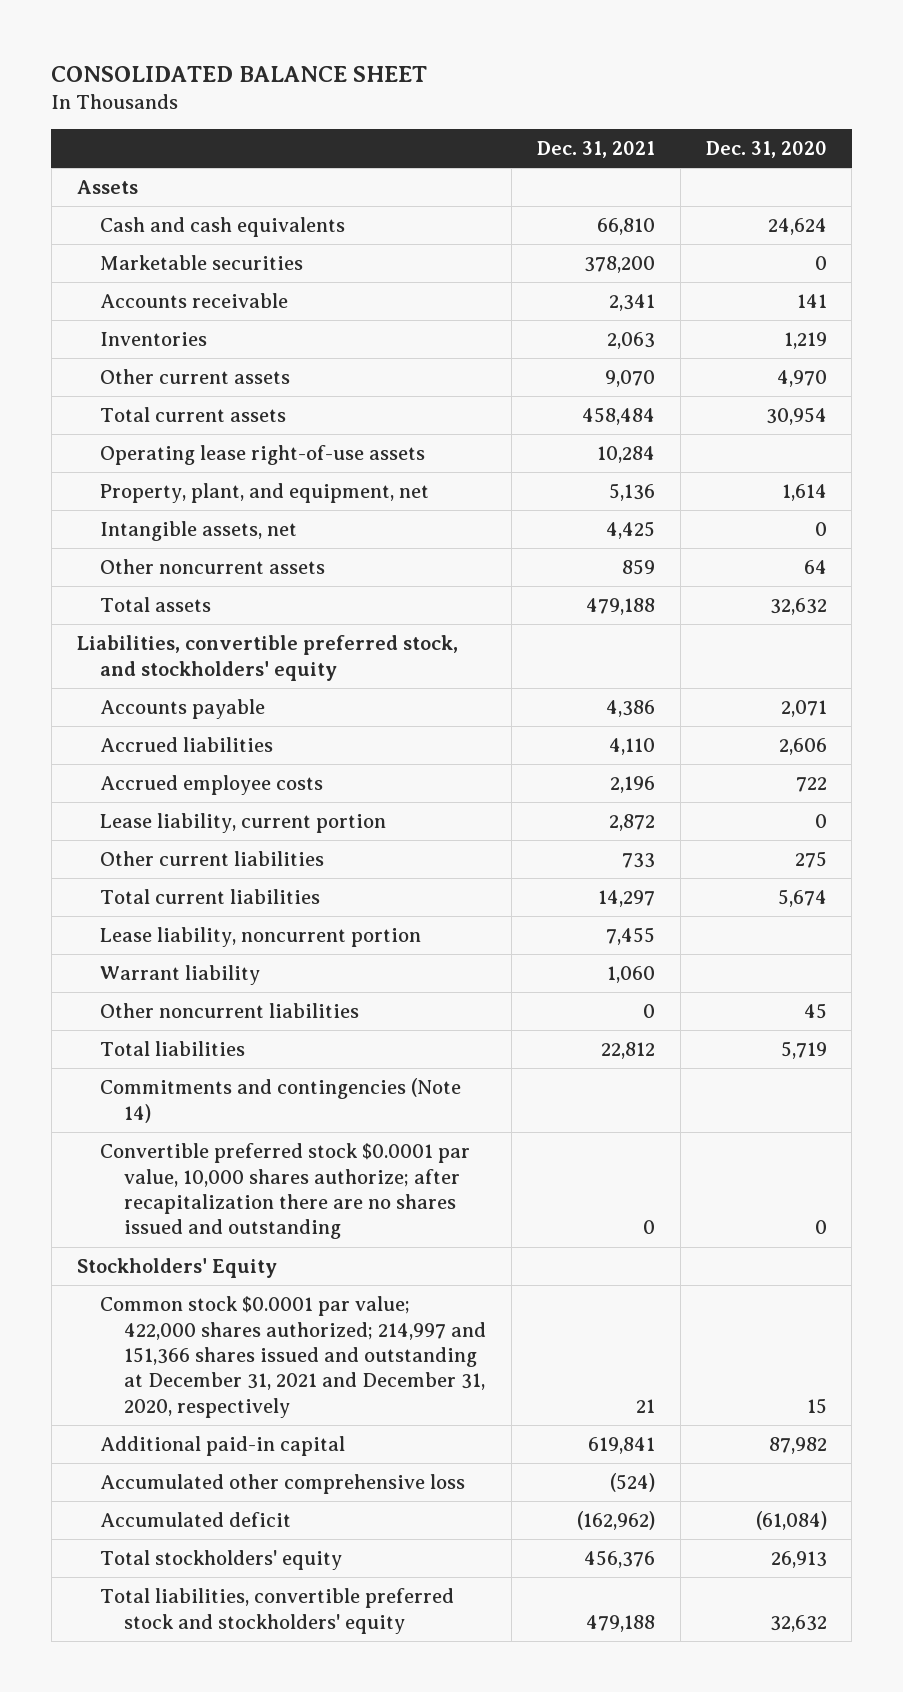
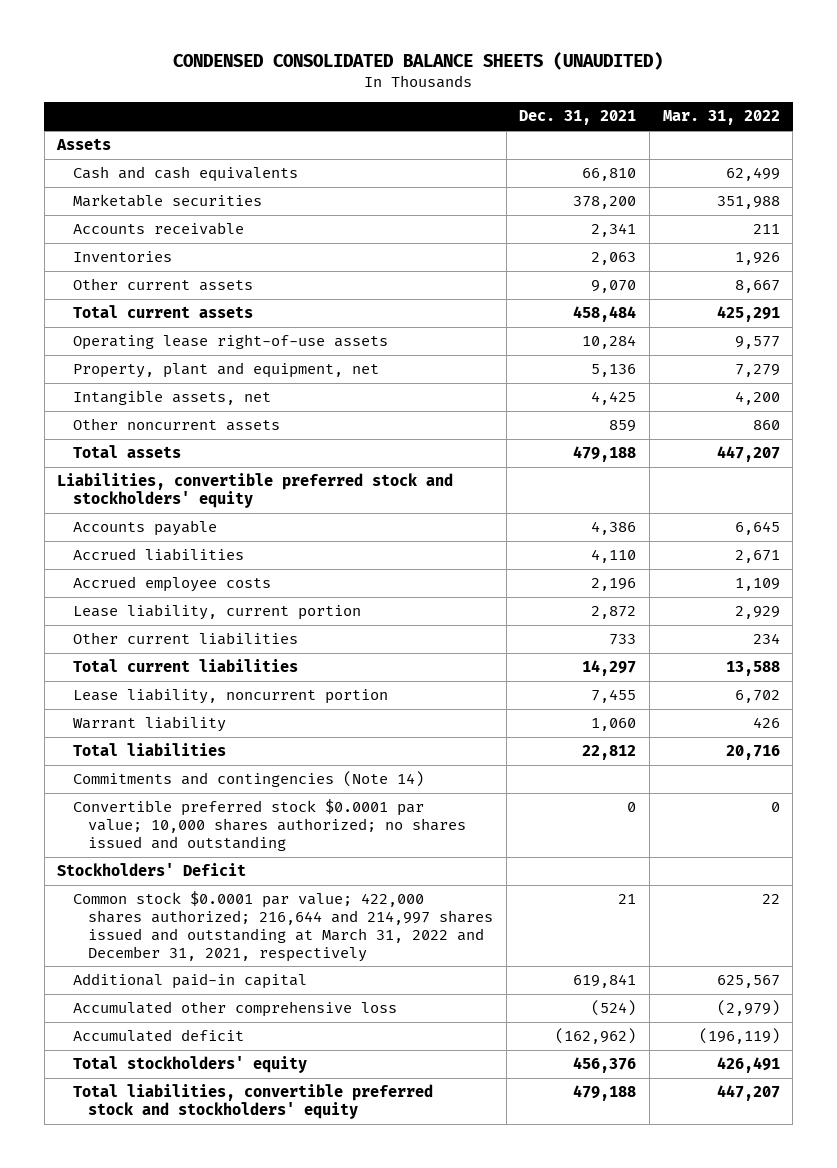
- CONSOLIDATED BALANCE SHEET
+ CONDENSED CONSOLIDATED BALANCE SHEETS (UNAUDITED)
- | Dec. 31, 2021 | Dec. 31, 2020
+ | Dec. 31, 2021 | Mar. 31, 2022
- Property, plant, and equipment, net | 5,136 | 1,614
+ Property, plant and equipment, net | 5,136 | 7,279
- Liabilities, convertible preferred stock, and stockholders' equity
+ Liabilities, convertible preferred stock and stockholders' equity
- Other noncurrent liabilities | 0 | 45
- Convertible preferred stock $0.0001 par value, 10,000 shares authorize; after recapitalization there are no shares issued and outstanding | 0 | 0
- Stockholders' Equity
- Common stock $0.0001 par value; 422,000 shares authorized; 214,997 and 151,366 shares issued and outstanding at December 31, 2021 and December 31, 2020, respectively | 21 | 15
+ Convertible preferred stock $0.0001 par value; 10,000 shares authorized; no shares issued and outstanding | 0 | 0
+ Stockholders' Deficit
+ Common stock $0.0001 par value; 422,000 shares authorized; 216,644 and 214,997 shares issued and outstanding at March 31, 2022 and December 31, 2021, respectively | 21 | 22

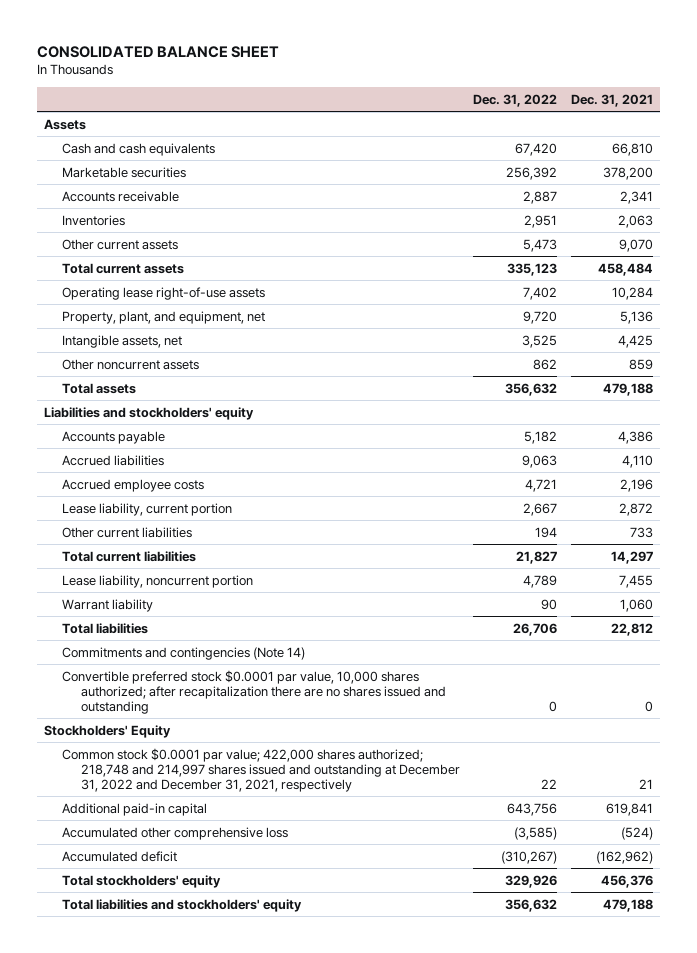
- CONDENSED CONSOLIDATED BALANCE SHEETS (UNAUDITED)
+ CONSOLIDATED BALANCE SHEET
- | Dec. 31, 2021 | Mar. 31, 2022
+ | Dec. 31, 2022 | Dec. 31, 2021
- Property, plant and equipment, net | 5,136 | 7,279
+ Property, plant, and equipment, net | 9,720 | 5,136
- Liabilities, convertible preferred stock and stockholders' equity
+ Liabilities and stockholders' equity
- Convertible preferred stock $0.0001 par value; 10,000 shares authorized; no shares issued and outstanding | 0 | 0
- Stockholders' Deficit
- Common stock $0.0001 par value; 422,000 shares authorized; 216,644 and 214,997 shares issued and outstanding at March 31, 2022 and December 31, 2021, respectively | 21 | 22
+ Convertible preferred stock $0.0001 par value, 10,000 shares authorized; after recapitalization there are no shares issued and outstanding | 0 | 0
+ Stockholders' Equity
+ Common stock $0.0001 par value; 422,000 shares authorized; 218,748 and 214,997 shares issued and outstanding at December 31, 2022 and December 31, 2021, respectively | 22 | 21
- Total liabilities, convertible preferred stock and stockholders' equity | 479,188 | 447,207
+ Total liabilities and stockholders' equity | 356,632 | 479,188

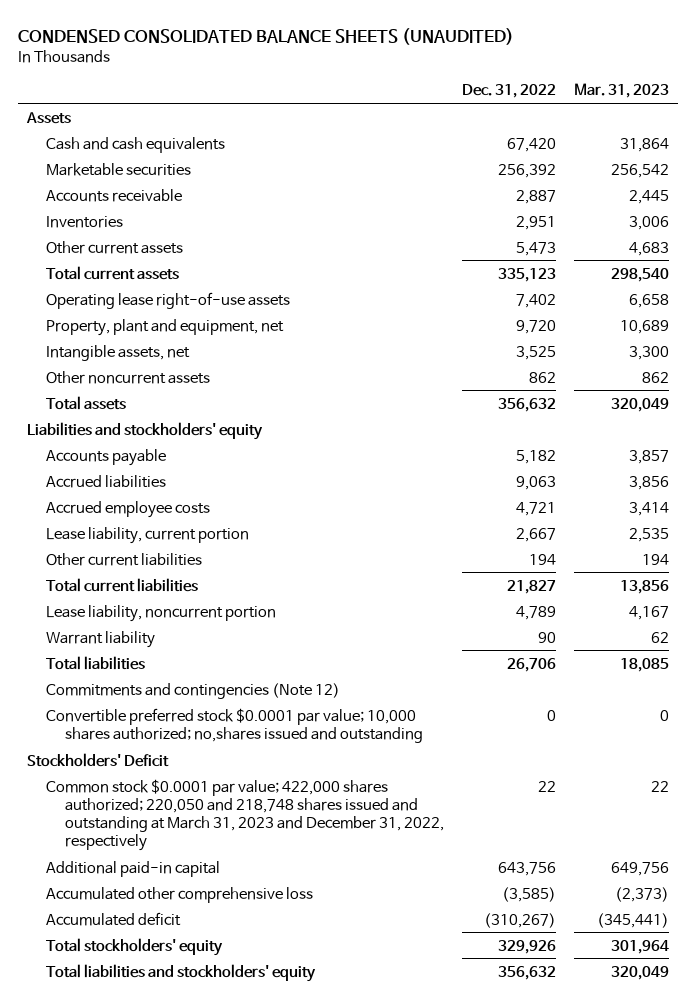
- CONSOLIDATED BALANCE SHEET
+ CONDENSED CONSOLIDATED BALANCE SHEETS (UNAUDITED)
- | Dec. 31, 2022 | Dec. 31, 2021
+ | Dec. 31, 2022 | Mar. 31, 2023
- Property, plant, and equipment, net | 9,720 | 5,136
+ Property, plant and equipment, net | 9,720 | 10,689
- Commitments and contingencies (Note 14)
- Convertible preferred stock $0.0001 par value, 10,000 shares authorized; after recapitalization there are no shares issued and outstanding | 0 | 0
- Stockholders' Equity
- Common stock $0.0001 par value; 422,000 shares authorized; 218,748 and 214,997 shares issued and outstanding at December 31, 2022 and December 31, 2021, respectively | 22 | 21
+ Commitments and contingencies (Note 12)
+ Convertible preferred stock $0.0001 par value; 10,000 shares authorized; no,shares issued and outstanding | 0 | 0
+ Stockholders' Deficit
+ Common stock $0.0001 par value; 422,000 shares authorized; 220,050 and 218,748 shares issued and outstanding at March 31, 2023 and December 31, 2022, respectively | 22 | 22

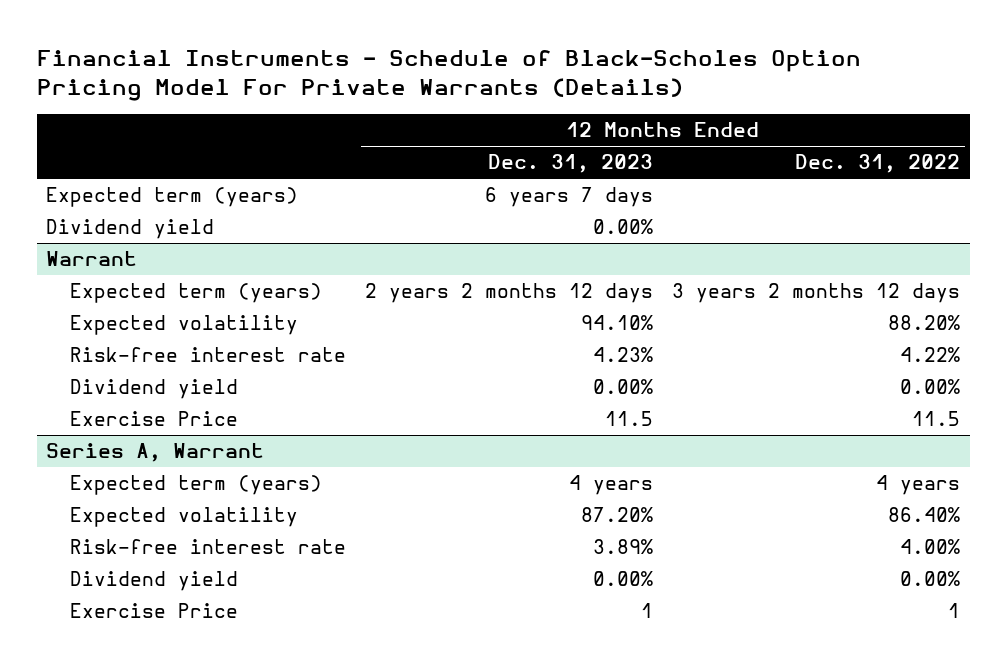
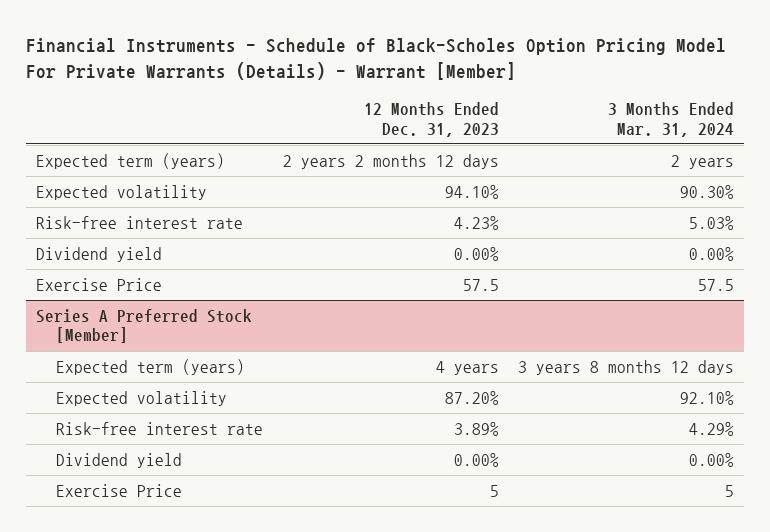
- Financial Instruments - Schedule of Black-Scholes Option Pricing Model For Private Warrants (Details)
+ Financial Instruments - Schedule of Black-Scholes Option Pricing Model For Private Warrants (Details) - Warrant [Member]
- | 12 Months Ended Dec. 31, 2023 | 12 Months Ended Dec. 31, 2022
+ | 12 Months Ended Dec. 31, 2023 | 3 Months Ended Mar. 31, 2024
- Expected term (years) | 6 years 7 days |
- Dividend yield | 0.00% |
- Warrant
- Exercise Price | 11.5 | 11.5
- Series A, Warrant
+ Exercise Price | 57.5 | 57.5
+ Series A Preferred Stock [Member]
- Exercise Price | 1 | 1
+ Exercise Price | 5 | 5

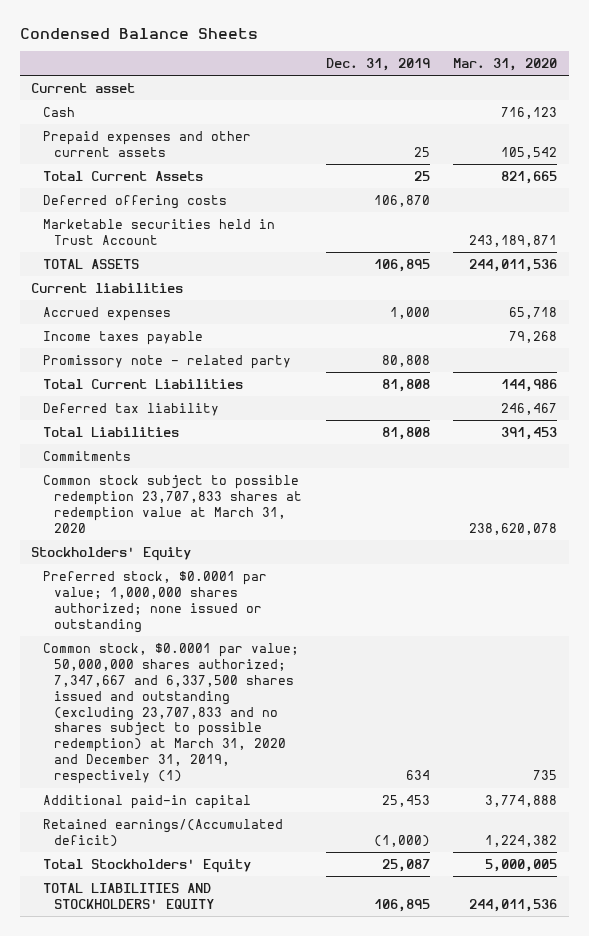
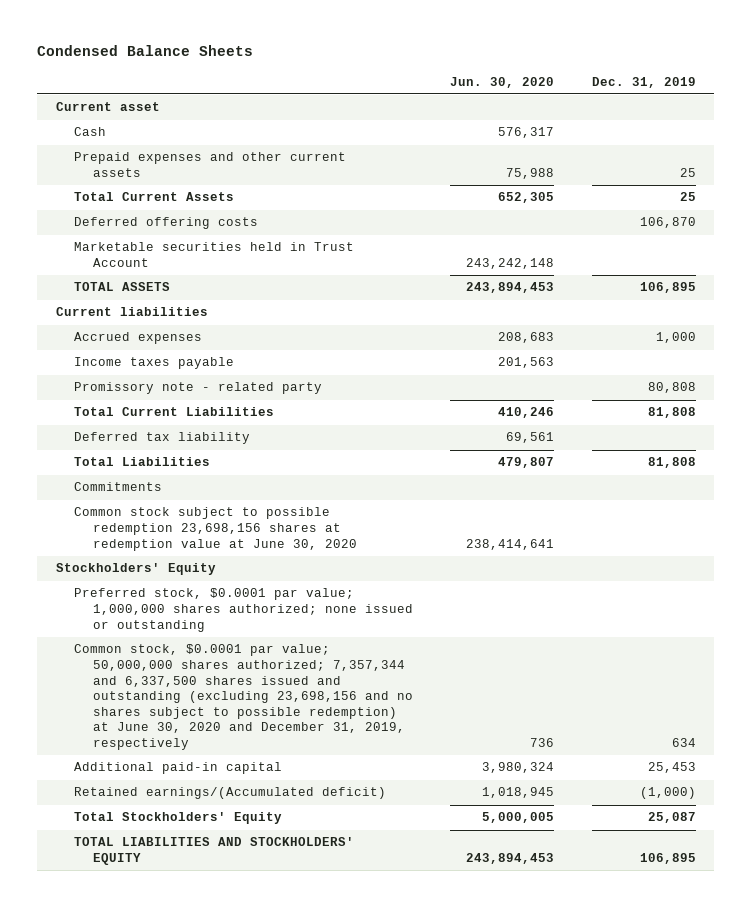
- | Dec. 31, 2019 | Mar. 31, 2020
+ | Jun. 30, 2020 | Dec. 31, 2019
- Common stock subject to possible redemption 23,707,833 shares at redemption value at March 31, 2020 | | 238,620,078
+ Common stock subject to possible redemption 23,698,156 shares at redemption value at June 30, 2020 | 238,414,641 |
- Common stock, $0.0001 par value; 50,000,000 shares authorized; 7,347,667 and 6,337,500 shares issued and outstanding (excluding 23,707,833 and no shares subject to possible redemption) at March 31, 2020 and December 31, 2019, respectively (1) | 634 | 735
+ Common stock, $0.0001 par value; 50,000,000 shares authorized; 7,357,344 and 6,337,500 shares issued and outstanding (excluding 23,698,156 and no shares subject to possible redemption) at June 30, 2020 and December 31, 2019, respectively | 736 | 634

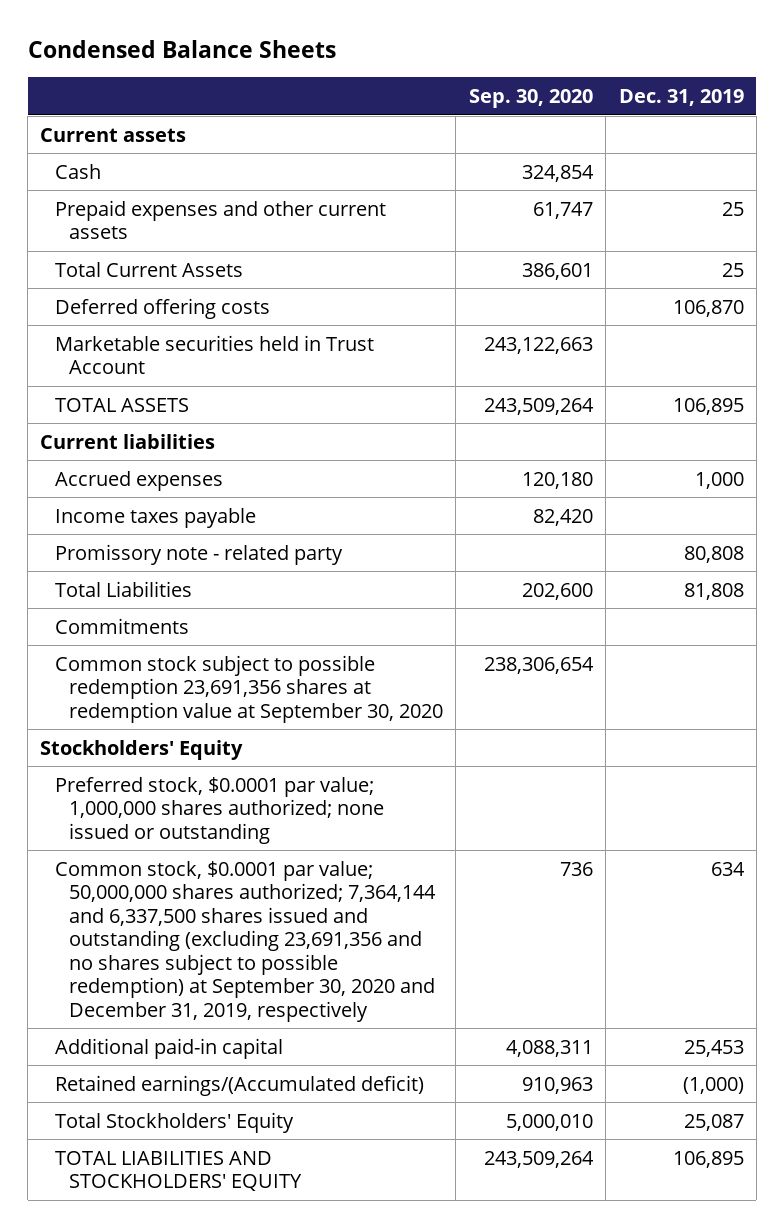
- | Jun. 30, 2020 | Dec. 31, 2019
+ | Sep. 30, 2020 | Dec. 31, 2019
- Current asset
+ Current assets
- Total Current Liabilities | 410,246 | 81,808
- Deferred tax liability | 69,561 |
- Common stock subject to possible redemption 23,698,156 shares at redemption value at June 30, 2020 | 238,414,641 |
+ Common stock subject to possible redemption 23,691,356 shares at redemption value at September 30, 2020 | 238,306,654 |
- Common stock, $0.0001 par value; 50,000,000 shares authorized; 7,357,344 and 6,337,500 shares issued and outstanding (excluding 23,698,156 and no shares subject to possible redemption) at June 30, 2020 and December 31, 2019, respectively | 736 | 634
+ Common stock, $0.0001 par value; 50,000,000 shares authorized; 7,364,144 and 6,337,500 shares issued and outstanding (excluding 23,691,356 and no shares subject to possible redemption) at September 30, 2020 and December 31, 2019, respectively | 736 | 634

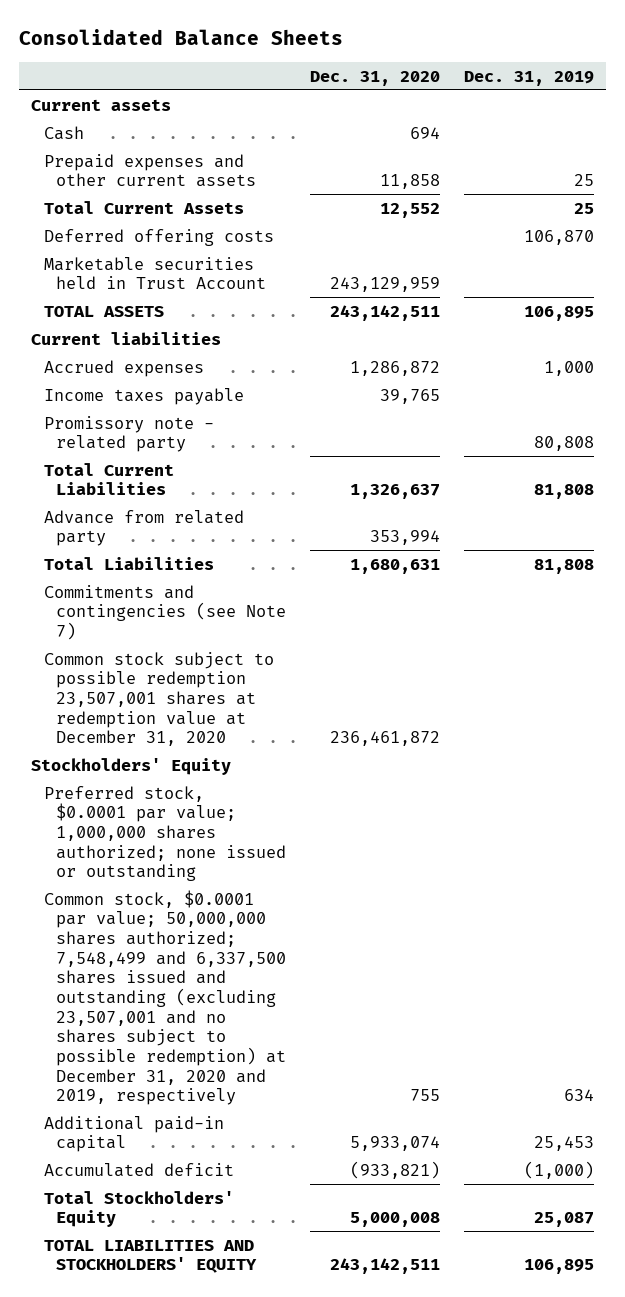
- Condensed Balance Sheets
+ Consolidated Balance Sheets
- | Sep. 30, 2020 | Dec. 31, 2019
+ | Dec. 31, 2020 | Dec. 31, 2019
+ Total Current Liabilities | 1,326,637 | 81,808
+ Advance from related party | 353,994 |
- Commitments
- Common stock subject to possible redemption 23,691,356 shares at redemption value at September 30, 2020 | 238,306,654 |
+ Commitments and contingencies (see Note 7)
+ Common stock subject to possible redemption 23,507,001 shares at redemption value at December 31, 2020 | 236,461,872 |
- Common stock, $0.0001 par value; 50,000,000 shares authorized; 7,364,144 and 6,337,500 shares issued and outstanding (excluding 23,691,356 and no shares subject to possible redemption) at September 30, 2020 and December 31, 2019, respectively | 736 | 634
+ Common stock, $0.0001 par value; 50,000,000 shares authorized; 7,548,499 and 6,337,500 shares issued and outstanding (excluding 23,507,001 and no shares subject to possible redemption) at December 31, 2020 and 2019, respectively | 755 | 634
- Retained earnings/(Accumulated deficit) | 910,963 | (1,000)
+ Accumulated deficit | (933,821) | (1,000)

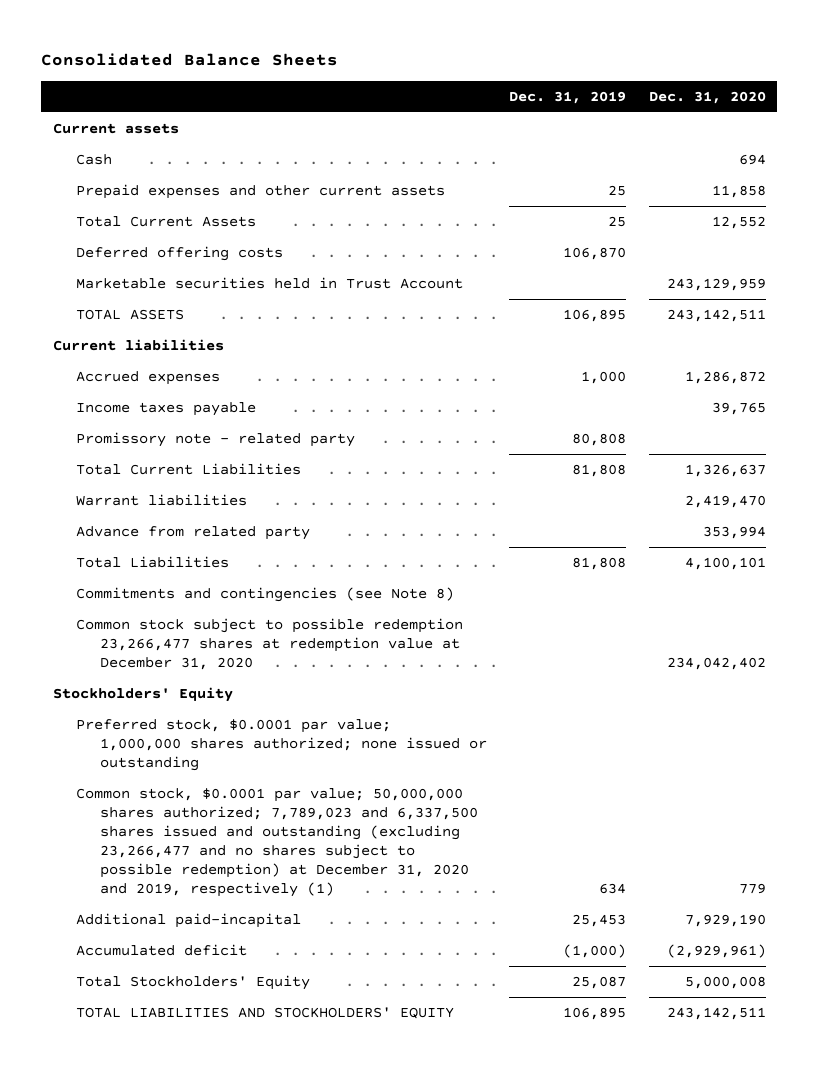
- | Dec. 31, 2020 | Dec. 31, 2019
+ | Dec. 31, 2019 | Dec. 31, 2020
+ Warrant liabilities | | 2,419,470
- Total Liabilities | 1,680,631 | 81,808
- Commitments and contingencies (see Note 7)
- Common stock subject to possible redemption 23,507,001 shares at redemption value at December 31, 2020 | 236,461,872 |
+ Total Liabilities | 81,808 | 4,100,101
+ Commitments and contingencies (see Note 8)
+ Common stock subject to possible redemption 23,266,477 shares at redemption value at December 31, 2020 | | 234,042,402
- Common stock, $0.0001 par value; 50,000,000 shares authorized; 7,548,499 and 6,337,500 shares issued and outstanding (excluding 23,507,001 and no shares subject to possible redemption) at December 31, 2020 and 2019, respectively | 755 | 634
- Additional paid-in capital | 5,933,074 | 25,453
- Accumulated deficit | (933,821) | (1,000)
+ Common stock, $0.0001 par value; 50,000,000 shares authorized; 7,789,023 and 6,337,500 shares issued and outstanding (excluding 23,266,477 and no shares subject to possible redemption) at December 31, 2020 and 2019, respectively (1) | 634 | 779
+ Additional paid-incapital | 25,453 | 7,929,190
+ Accumulated deficit | (1,000) | (2,929,961)

